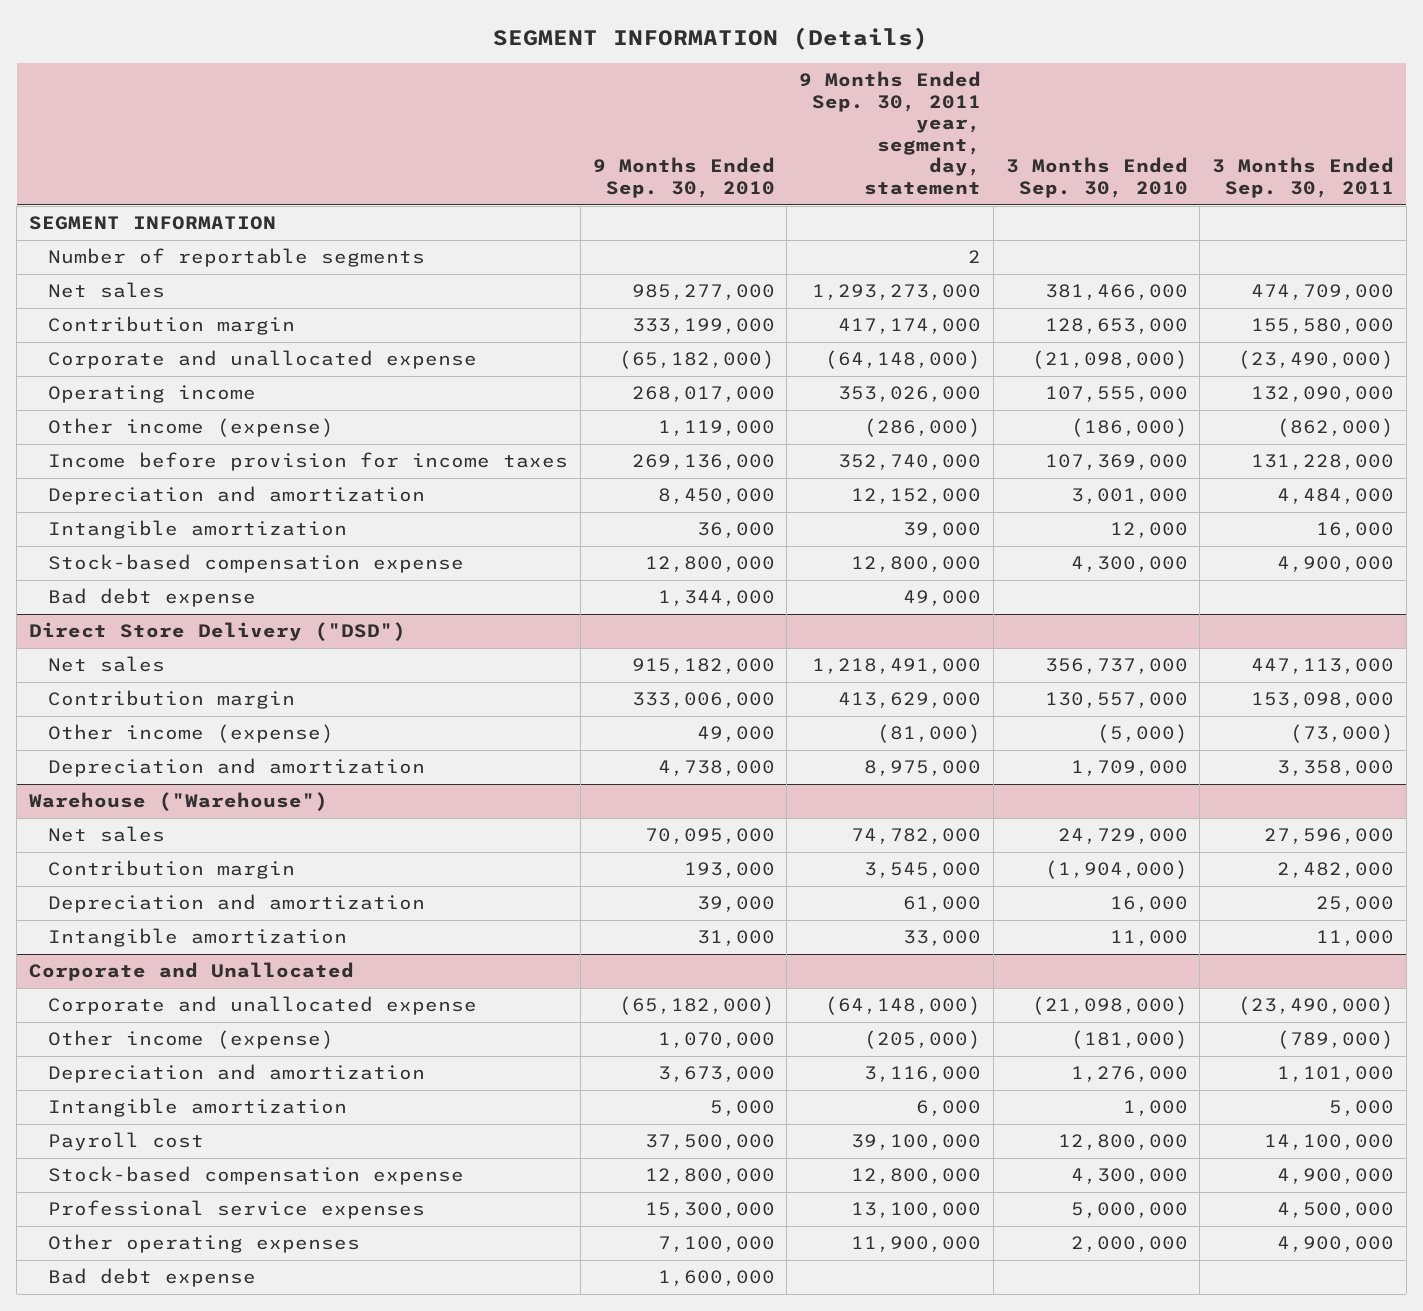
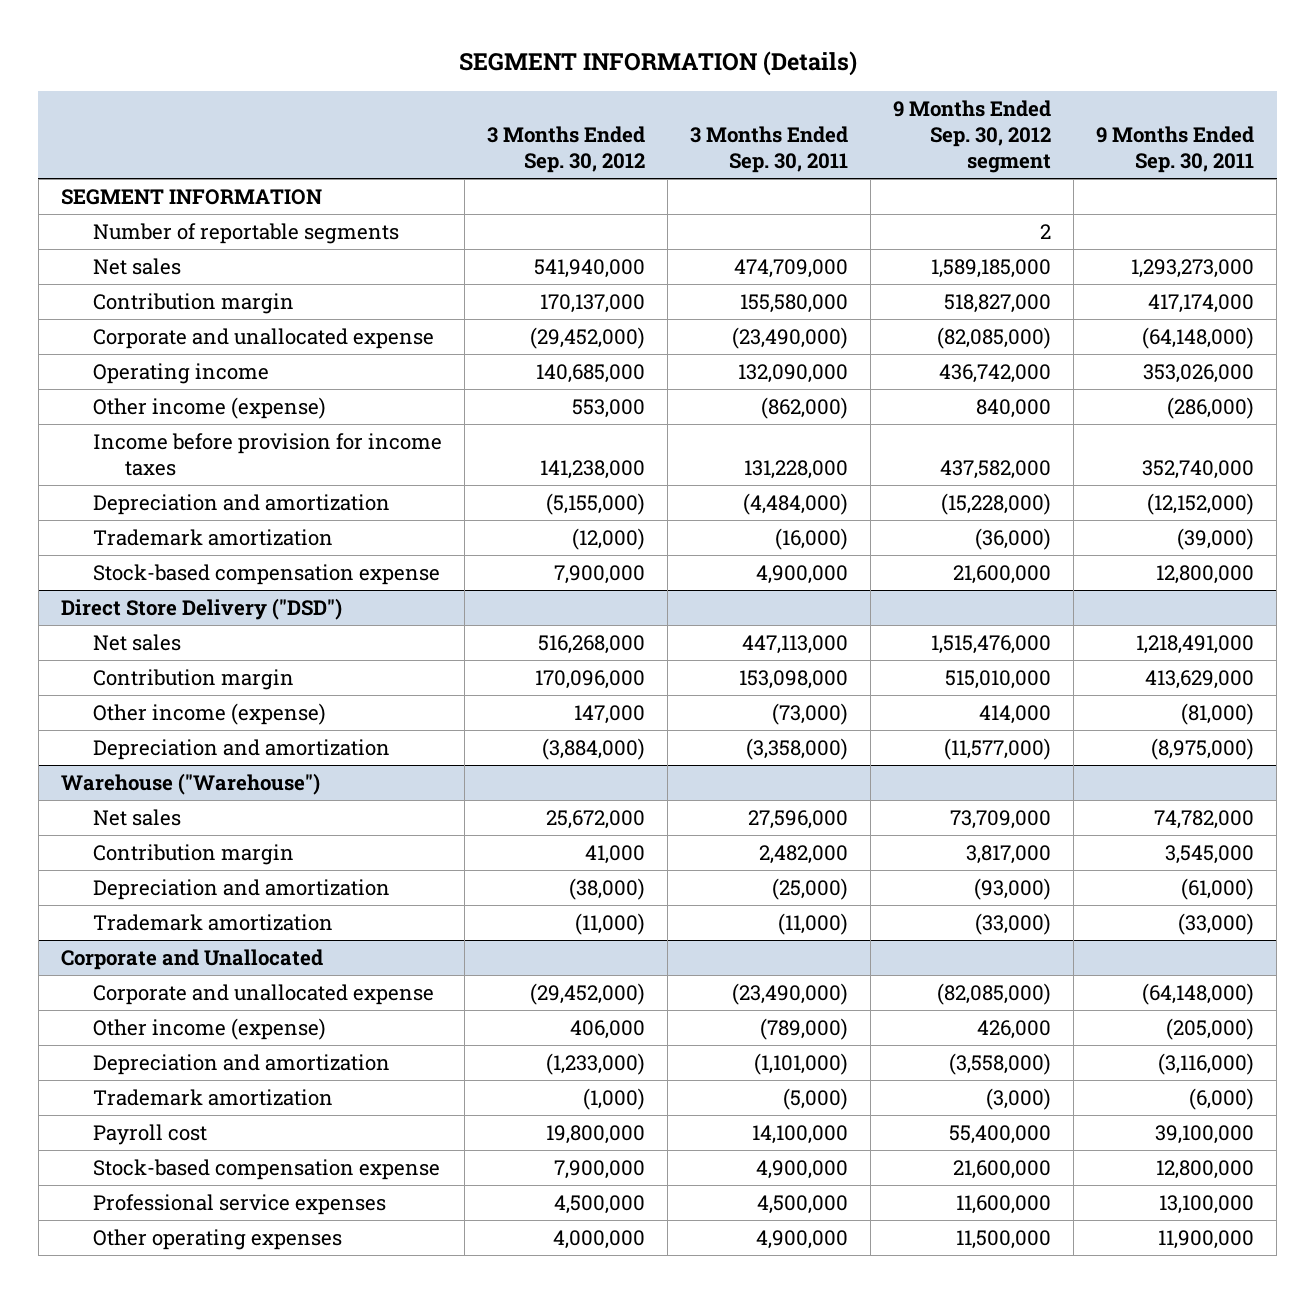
- | 9 Months Ended Sep. 30, 2010 | 9 Months Ended Sep. 30, 2011 year, segment, day, statement | 3 Months Ended Sep. 30, 2010 | 3 Months Ended Sep. 30, 2011
+ | 3 Months Ended Sep. 30, 2012 | 3 Months Ended Sep. 30, 2011 | 9 Months Ended Sep. 30, 2012 segment | 9 Months Ended Sep. 30, 2011
- Depreciation and amortization | 8,450,000 | 12,152,000 | 3,001,000 | 4,484,000
- Intangible amortization | 36,000 | 39,000 | 12,000 | 16,000
+ Depreciation and amortization | (5,155,000) | (4,484,000) | (15,228,000) | (12,152,000)
+ Trademark amortization | (12,000) | (16,000) | (36,000) | (39,000)
- Bad debt expense | 1,344,000 | 49,000 | |
@ Direct Store Delivery ("DSD")
- Depreciation and amortization | 4,738,000 | 8,975,000 | 1,709,000 | 3,358,000
+ Depreciation and amortization | (3,884,000) | (3,358,000) | (11,577,000) | (8,975,000)
@ Warehouse ("Warehouse")
- Depreciation and amortization | 39,000 | 61,000 | 16,000 | 25,000
- Intangible amortization | 31,000 | 33,000 | 11,000 | 11,000
+ Depreciation and amortization | (38,000) | (25,000) | (93,000) | (61,000)
+ Trademark amortization | (11,000) | (11,000) | (33,000) | (33,000)
@ Corporate and Unallocated
- Depreciation and amortization | 3,673,000 | 3,116,000 | 1,276,000 | 1,101,000
- Intangible amortization | 5,000 | 6,000 | 1,000 | 5,000
+ Depreciation and amortization | (1,233,000) | (1,101,000) | (3,558,000) | (3,116,000)
+ Trademark amortization | (1,000) | (5,000) | (3,000) | (6,000)
- Bad debt expense | 1,600,000 | | |

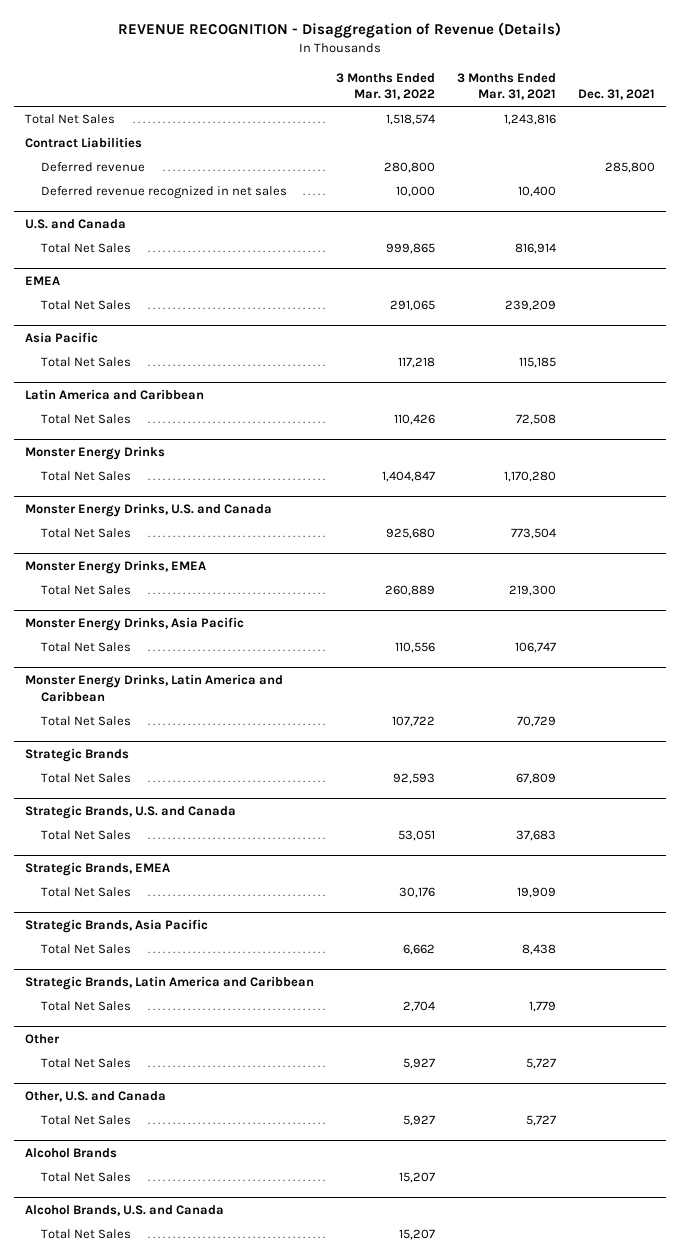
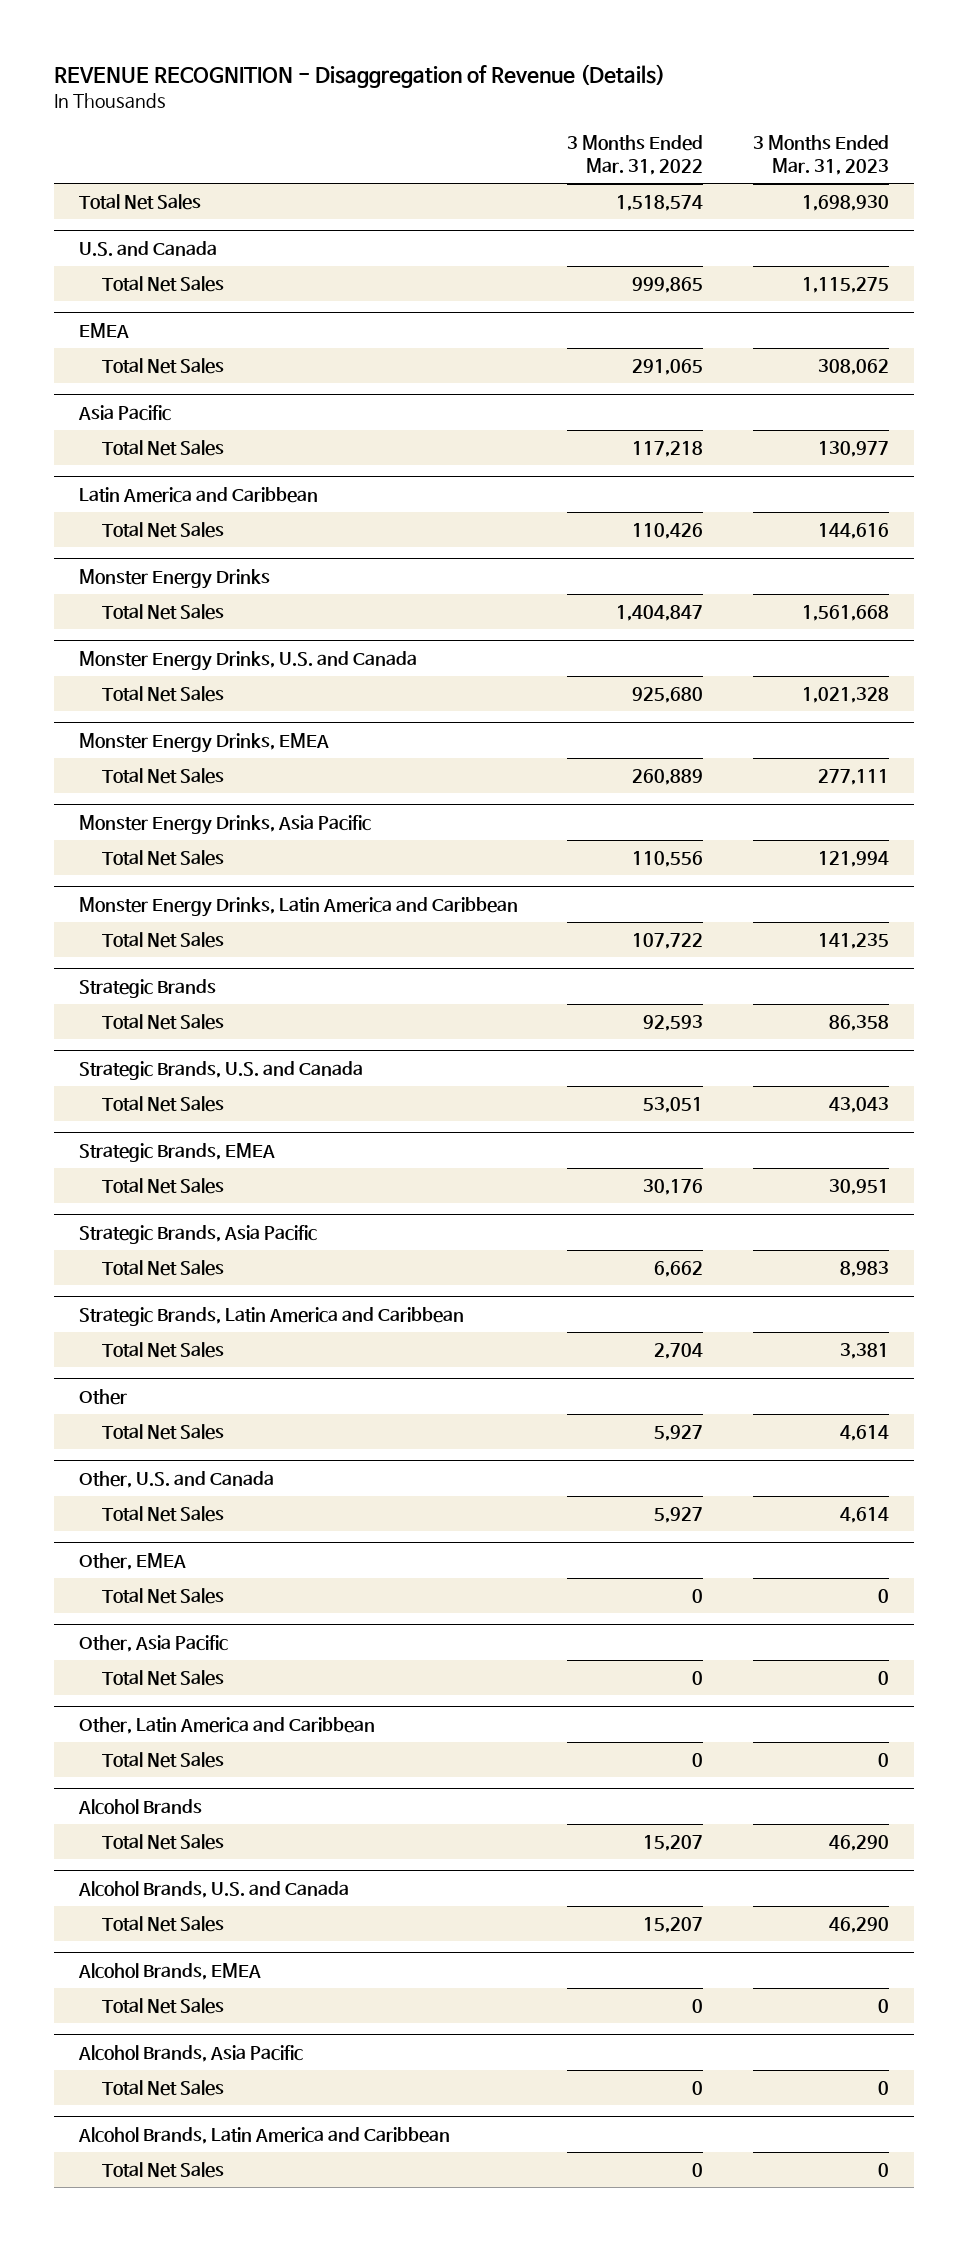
- | 3 Months Ended Mar. 31, 2022 | 3 Months Ended Mar. 31, 2021 | Dec. 31, 2021
+ | 3 Months Ended Mar. 31, 2022 | 3 Months Ended Mar. 31, 2023
- Contract Liabilities
- Deferred revenue | 280,800 | | 285,800
- Deferred revenue recognized in net sales | 10,000 | 10,400 |
+ Other, EMEA
+ Total Net Sales | 0 | 0
+ Other, Asia Pacific
+ Total Net Sales | 0 | 0
+ Other, Latin America and Caribbean
+ Total Net Sales | 0 | 0
+ Alcohol Brands, EMEA
+ Total Net Sales | 0 | 0
+ Alcohol Brands, Asia Pacific
+ Total Net Sales | 0 | 0
+ Alcohol Brands, Latin America and Caribbean
+ Total Net Sales | 0 | 0

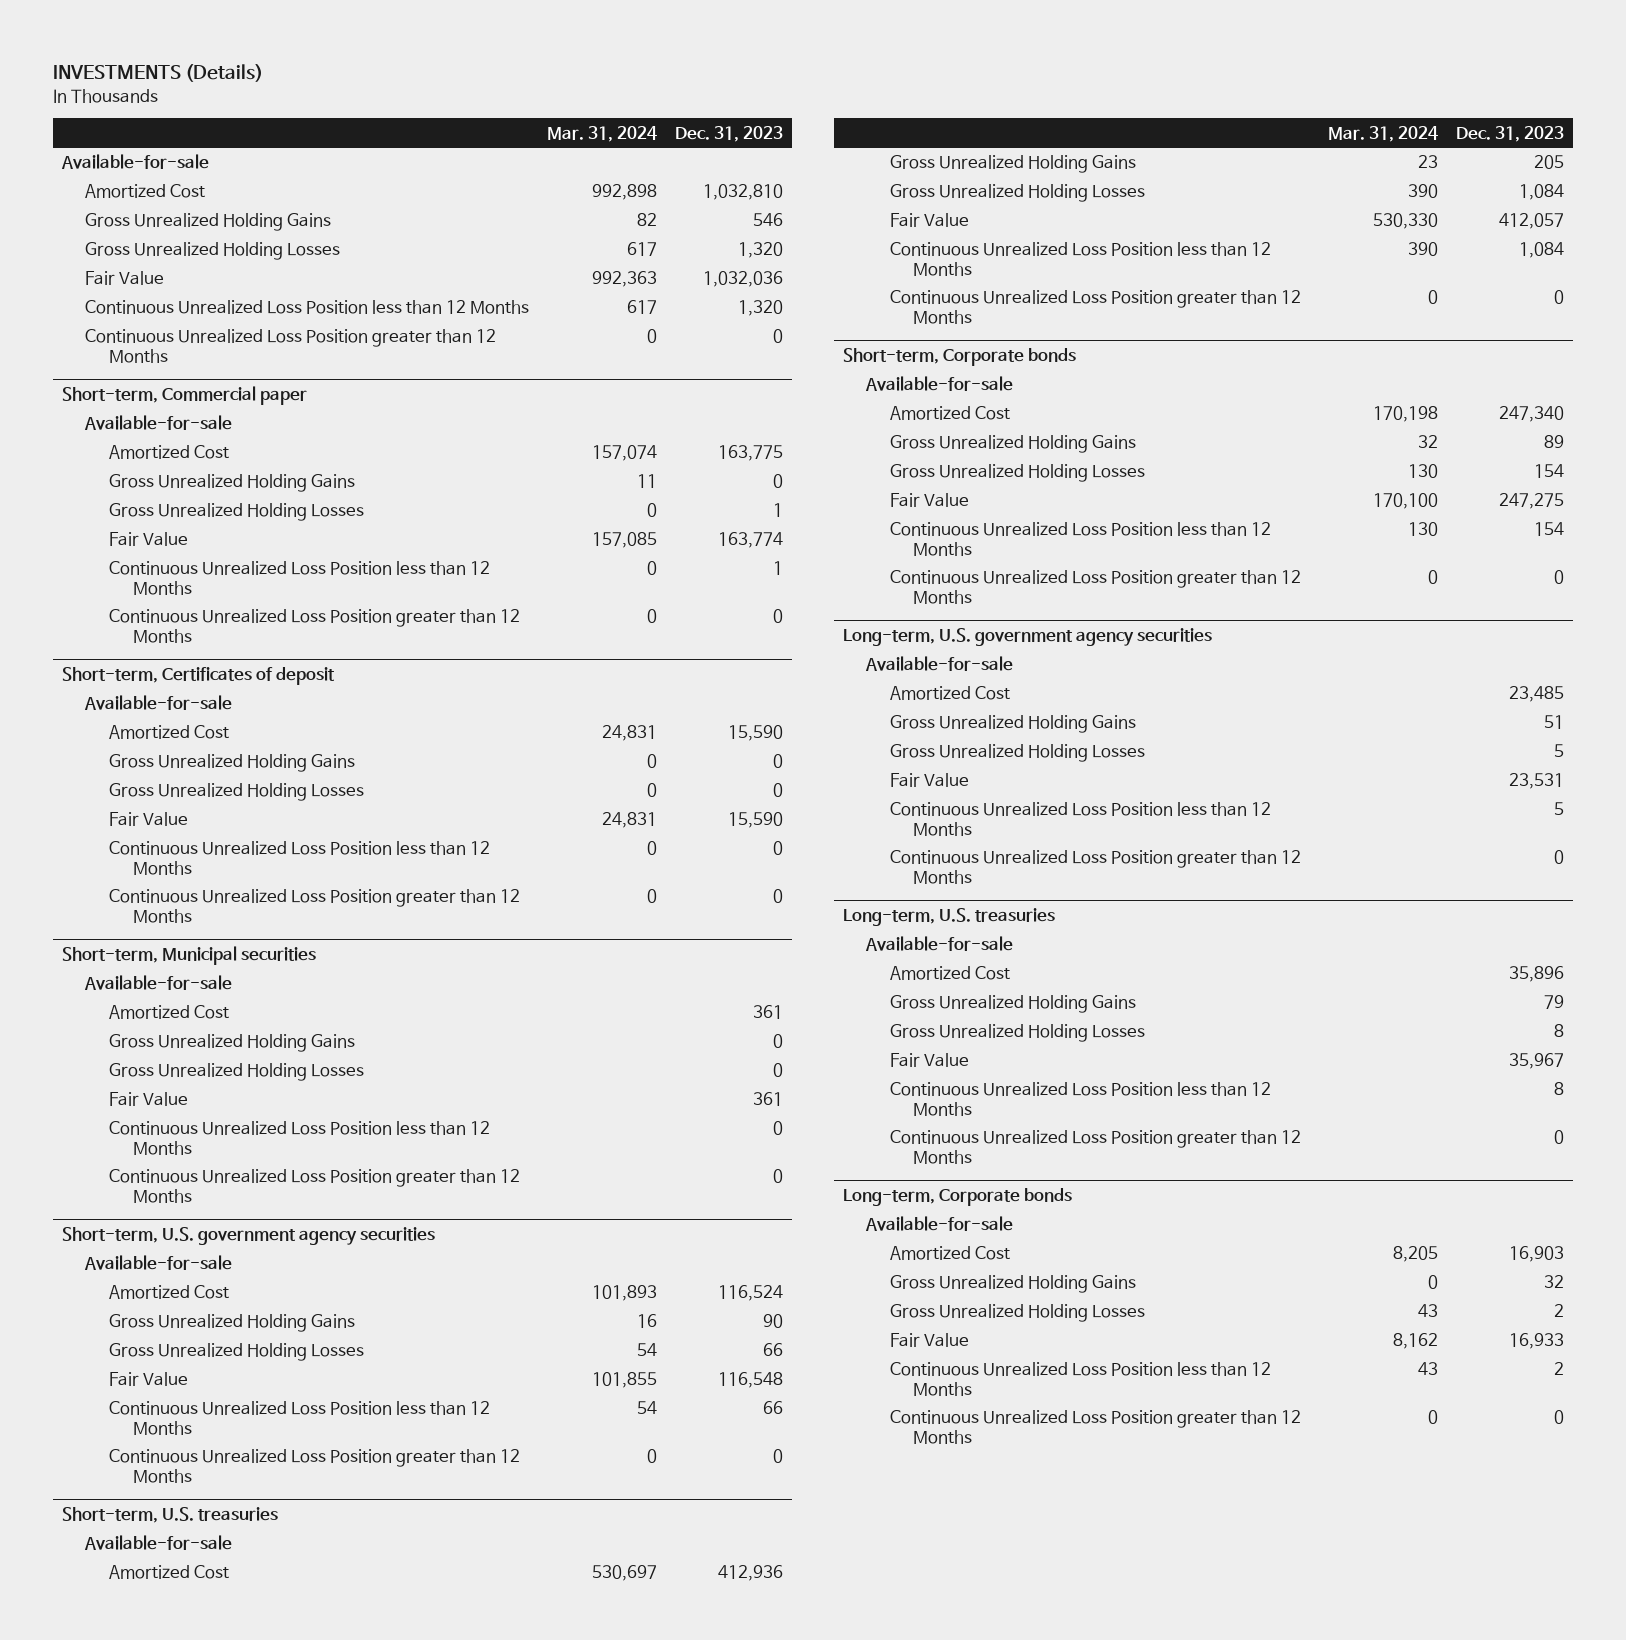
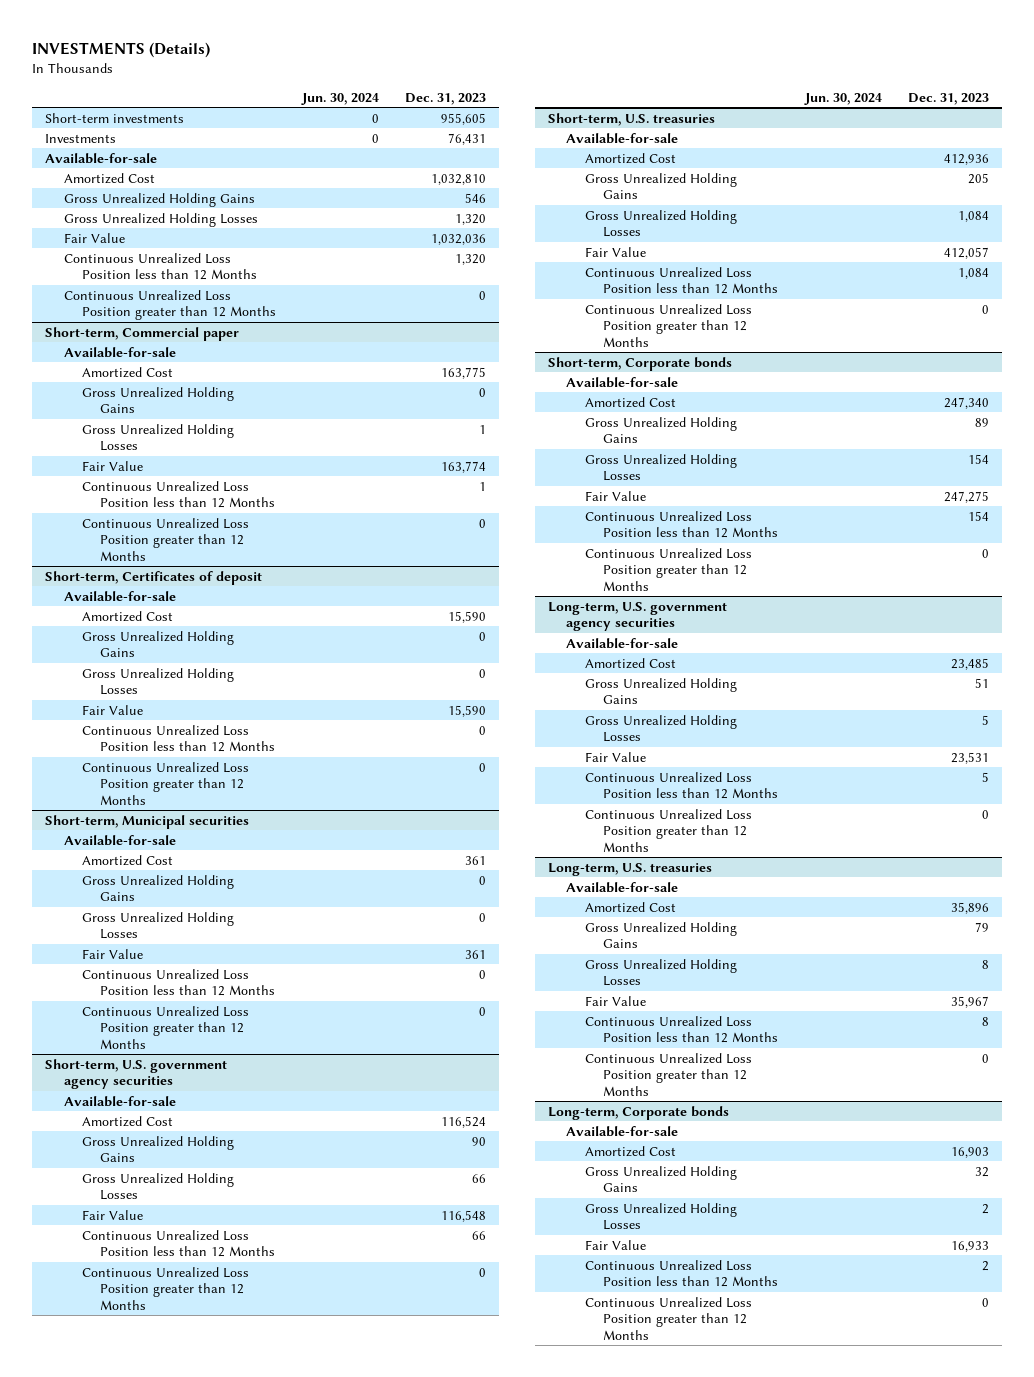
- | Mar. 31, 2024 | Dec. 31, 2023
+ | Jun. 30, 2024 | Dec. 31, 2023
+ Short-term investments | 0 | 955,605
+ Investments | 0 | 76,431

